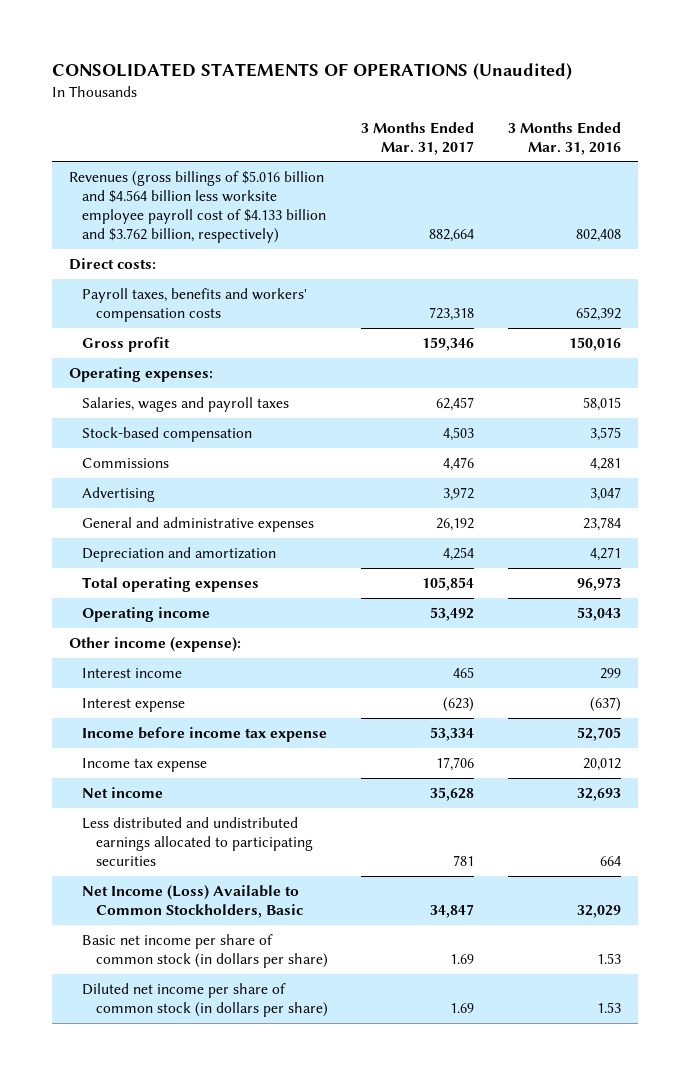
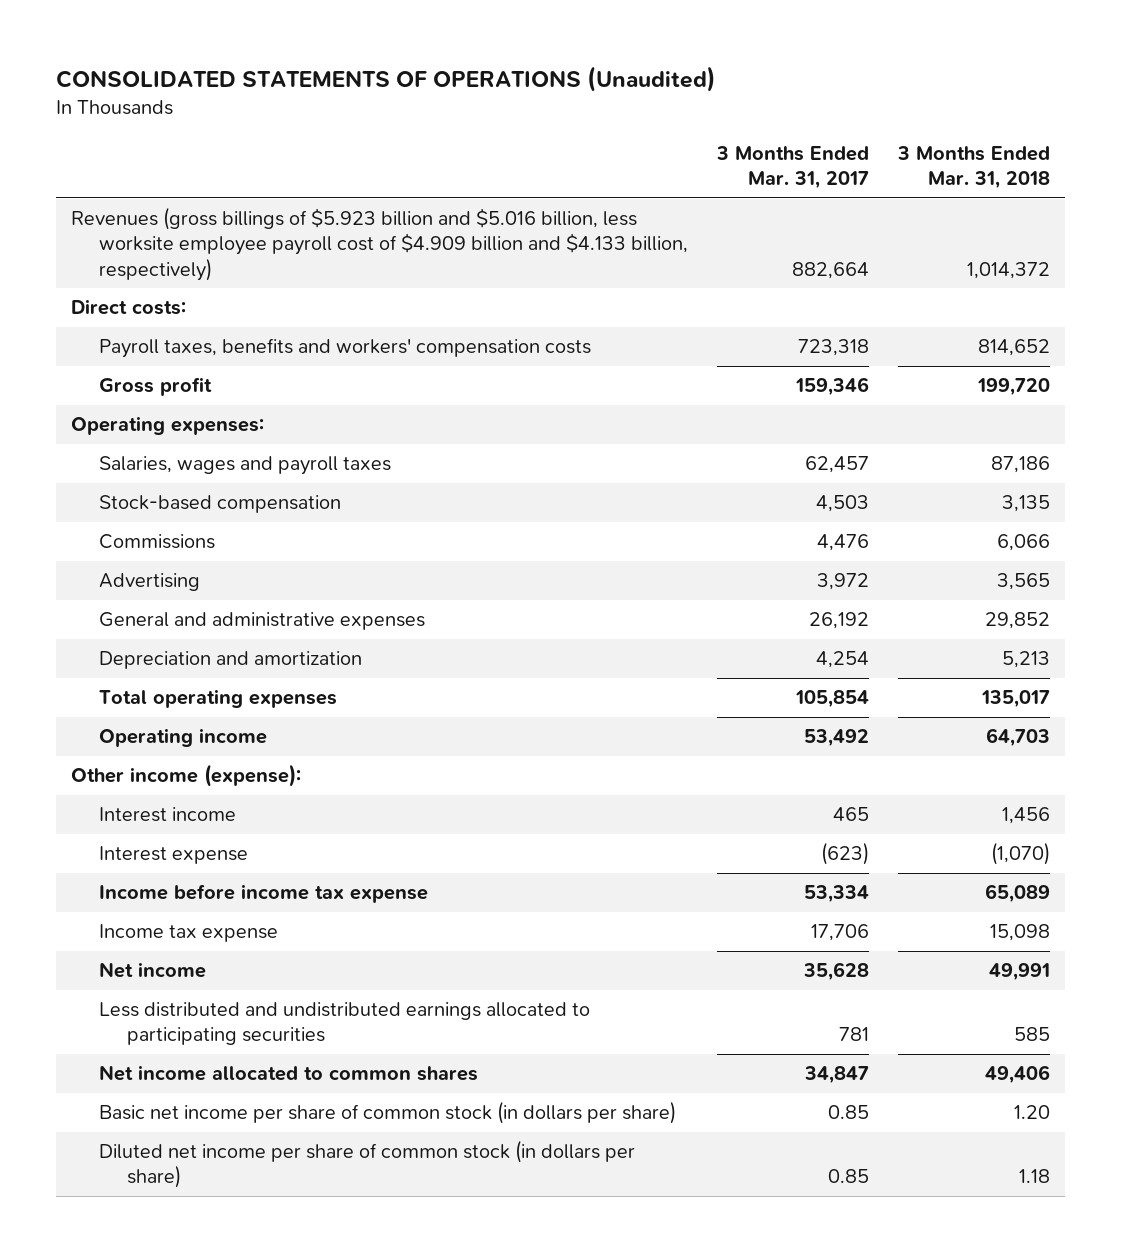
- | 3 Months Ended Mar. 31, 2017 | 3 Months Ended Mar. 31, 2016
+ | 3 Months Ended Mar. 31, 2017 | 3 Months Ended Mar. 31, 2018
- Revenues (gross billings of $5.016 billion and $4.564 billion less worksite employee payroll cost of $4.133 billion and $3.762 billion, respectively) | 882,664 | 802,408
+ Revenues (gross billings of $5.923 billion and $5.016 billion, less worksite employee payroll cost of $4.909 billion and $4.133 billion, respectively) | 882,664 | 1,014,372
- Net Income (Loss) Available to Common Stockholders, Basic | 34,847 | 32,029
- Basic net income per share of common stock (in dollars per share) | 1.69 | 1.53
- Diluted net income per share of common stock (in dollars per share) | 1.69 | 1.53
+ Net income allocated to common shares | 34,847 | 49,406
+ Basic net income per share of common stock (in dollars per share) | 0.85 | 1.20
+ Diluted net income per share of common stock (in dollars per share) | 0.85 | 1.18

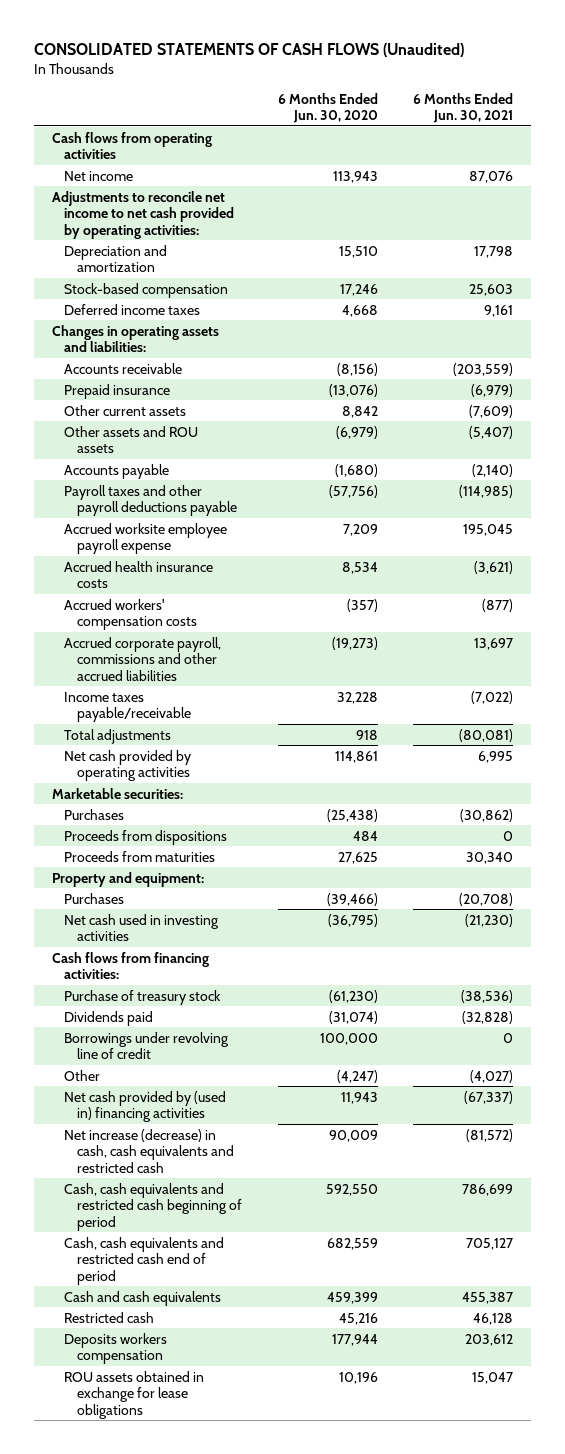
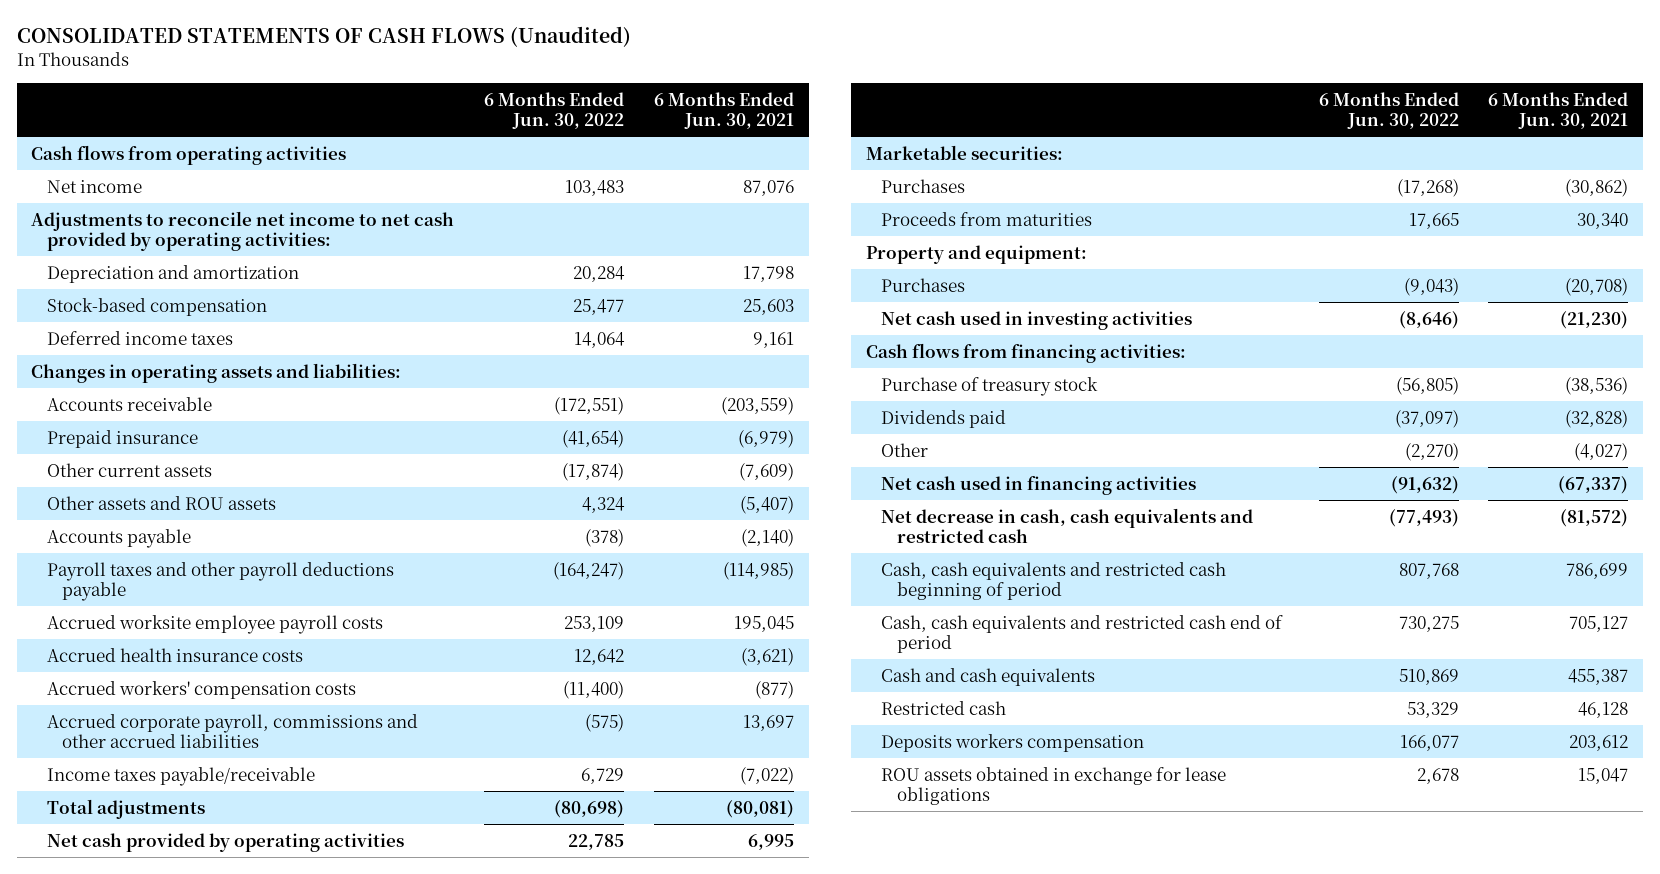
- | 6 Months Ended Jun. 30, 2020 | 6 Months Ended Jun. 30, 2021
+ | 6 Months Ended Jun. 30, 2022 | 6 Months Ended Jun. 30, 2021
- Accrued worksite employee payroll expense | 7,209 | 195,045
+ Accrued worksite employee payroll costs | 253,109 | 195,045
- Proceeds from dispositions | 484 | 0
- Borrowings under revolving line of credit | 100,000 | 0
- Net cash provided by (used in) financing activities | 11,943 | (67,337)
- Net increase (decrease) in cash, cash equivalents and restricted cash | 90,009 | (81,572)
+ Net cash used in financing activities | (91,632) | (67,337)
+ Net decrease in cash, cash equivalents and restricted cash | (77,493) | (81,572)

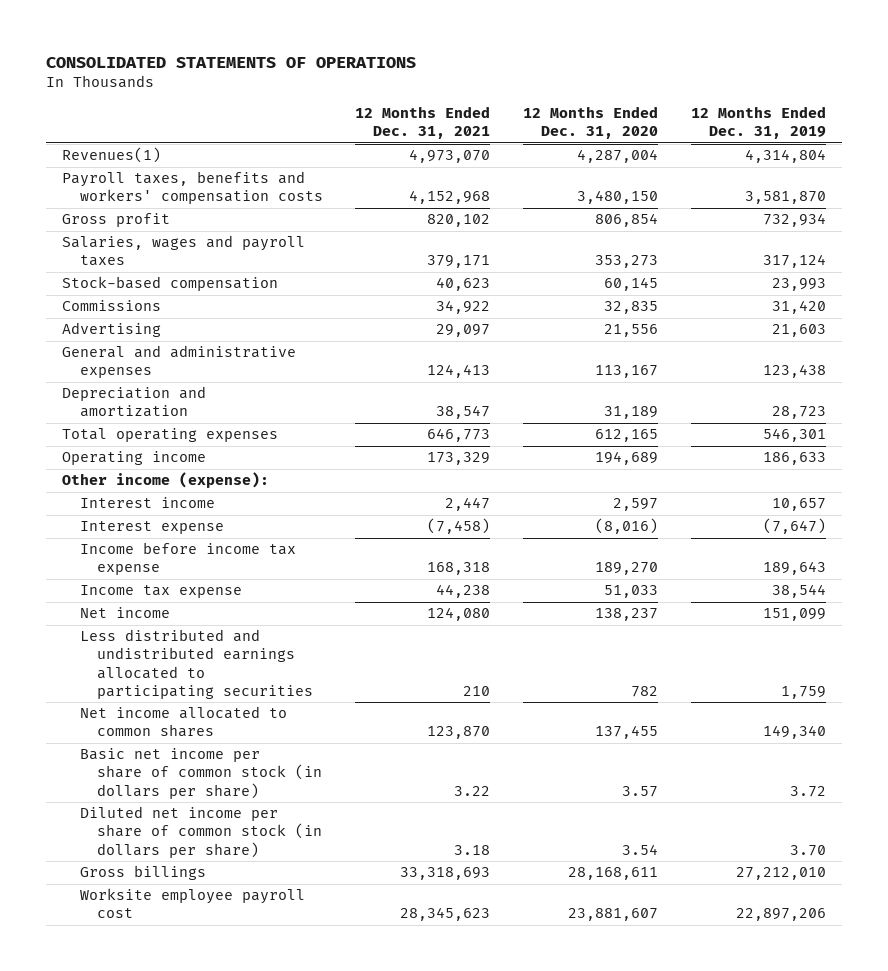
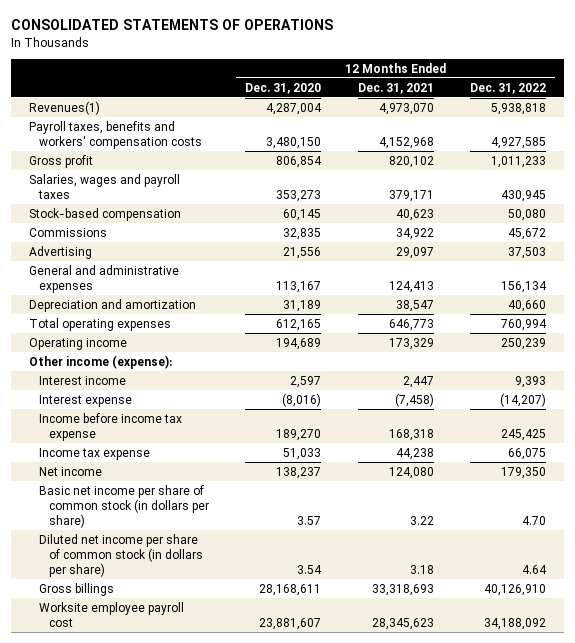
- | 12 Months Ended Dec. 31, 2021 | 12 Months Ended Dec. 31, 2020 | 12 Months Ended Dec. 31, 2019
+ | 12 Months Ended Dec. 31, 2020 | 12 Months Ended Dec. 31, 2021 | 12 Months Ended Dec. 31, 2022
- Less distributed and undistributed earnings allocated to participating securities | 210 | 782 | 1,759
- Net income allocated to common shares | 123,870 | 137,455 | 149,340

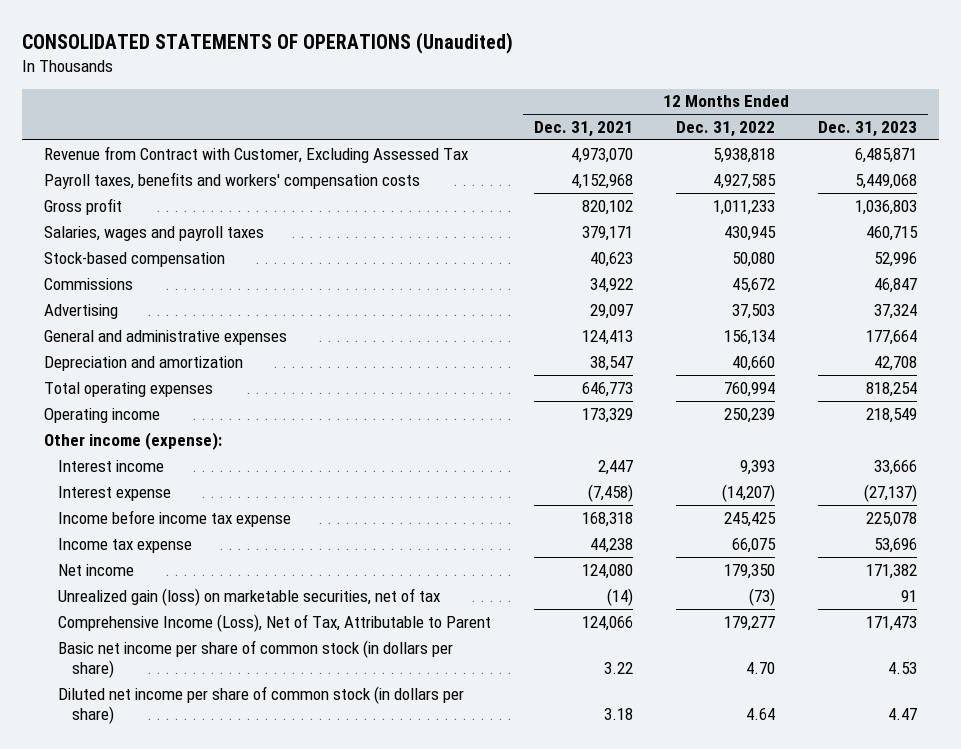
- CONSOLIDATED STATEMENTS OF OPERATIONS
+ CONSOLIDATED STATEMENTS OF OPERATIONS (Unaudited)
- | 12 Months Ended Dec. 31, 2020 | 12 Months Ended Dec. 31, 2021 | 12 Months Ended Dec. 31, 2022
+ | 12 Months Ended Dec. 31, 2021 | 12 Months Ended Dec. 31, 2022 | 12 Months Ended Dec. 31, 2023
- Revenues(1) | 4,287,004 | 4,973,070 | 5,938,818
+ Revenue from Contract with Customer, Excluding Assessed Tax | 4,973,070 | 5,938,818 | 6,485,871
+ Unrealized gain (loss) on marketable securities, net of tax | (14) | (73) | 91
+ Comprehensive Income (Loss), Net of Tax, Attributable to Parent | 124,066 | 179,277 | 171,473
- Gross billings | 28,168,611 | 33,318,693 | 40,126,910
- Worksite employee payroll cost | 23,881,607 | 28,345,623 | 34,188,092

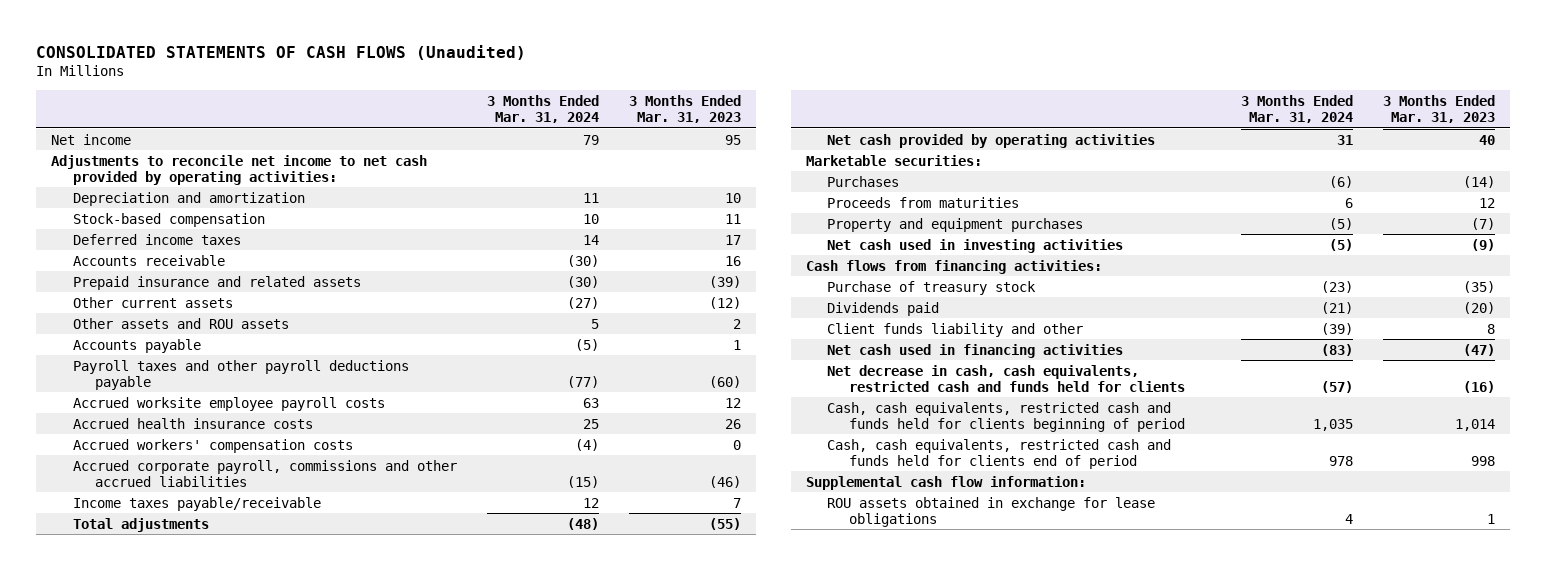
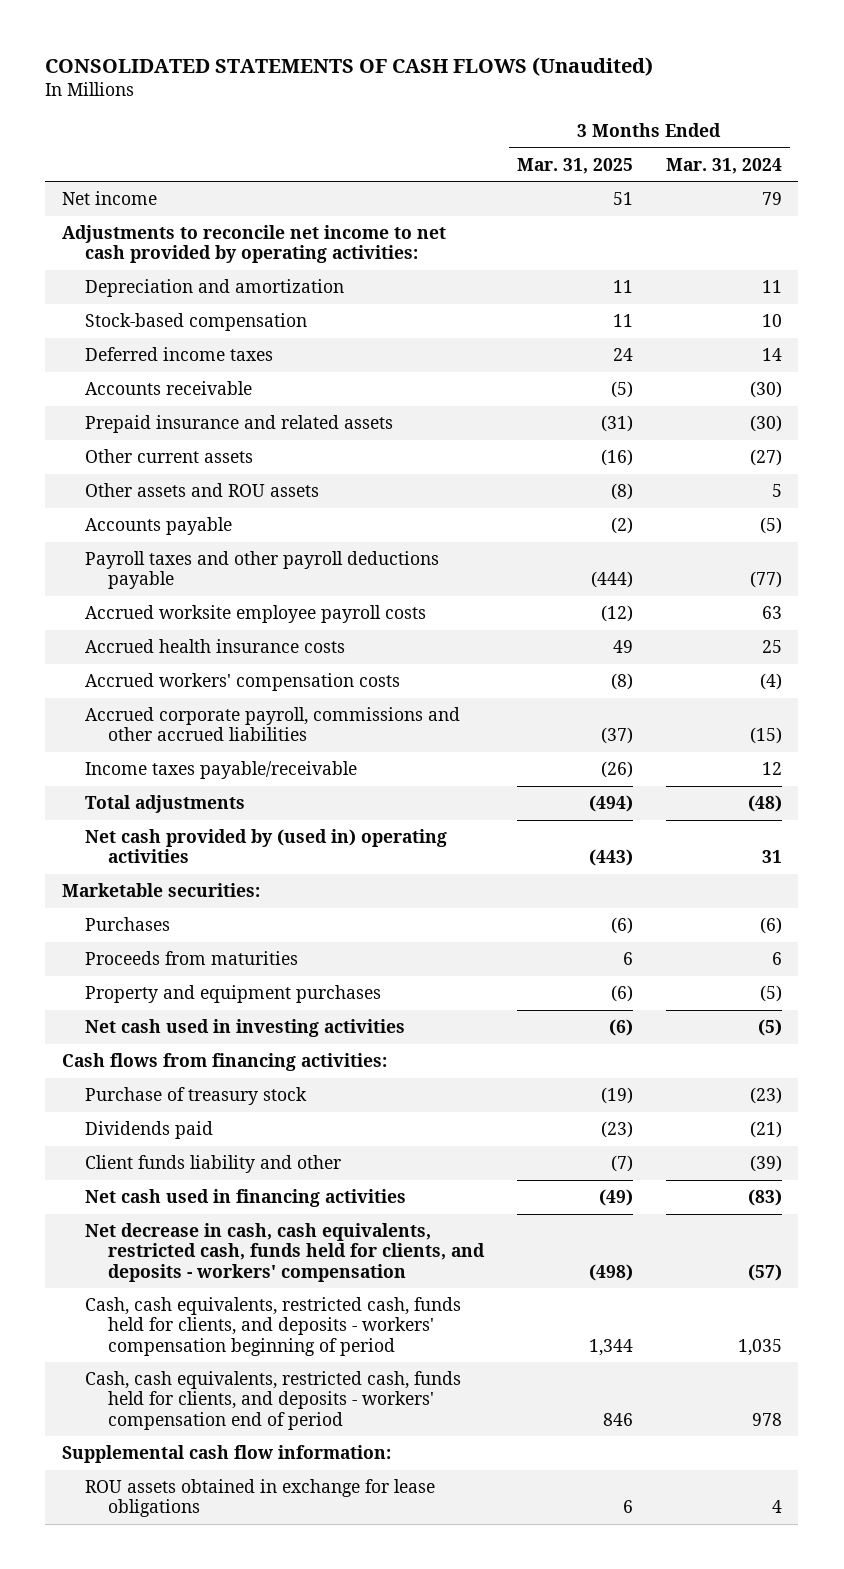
- | 3 Months Ended Mar. 31, 2024 | 3 Months Ended Mar. 31, 2023
+ | 3 Months Ended Mar. 31, 2025 | 3 Months Ended Mar. 31, 2024
- Net cash provided by operating activities | 31 | 40
+ Net cash provided by (used in) operating activities | (443) | 31
- Net decrease in cash, cash equivalents, restricted cash and funds held for clients | (57) | (16)
- Cash, cash equivalents, restricted cash and funds held for clients beginning of period | 1,035 | 1,014
- Cash, cash equivalents, restricted cash and funds held for clients end of period | 978 | 998
+ Net decrease in cash, cash equivalents, restricted cash, funds held for clients, and deposits - workers' compensation | (498) | (57)
+ Cash, cash equivalents, restricted cash, funds held for clients, and deposits - workers' compensation beginning of period | 1,344 | 1,035
+ Cash, cash equivalents, restricted cash, funds held for clients, and deposits - workers' compensation end of period | 846 | 978

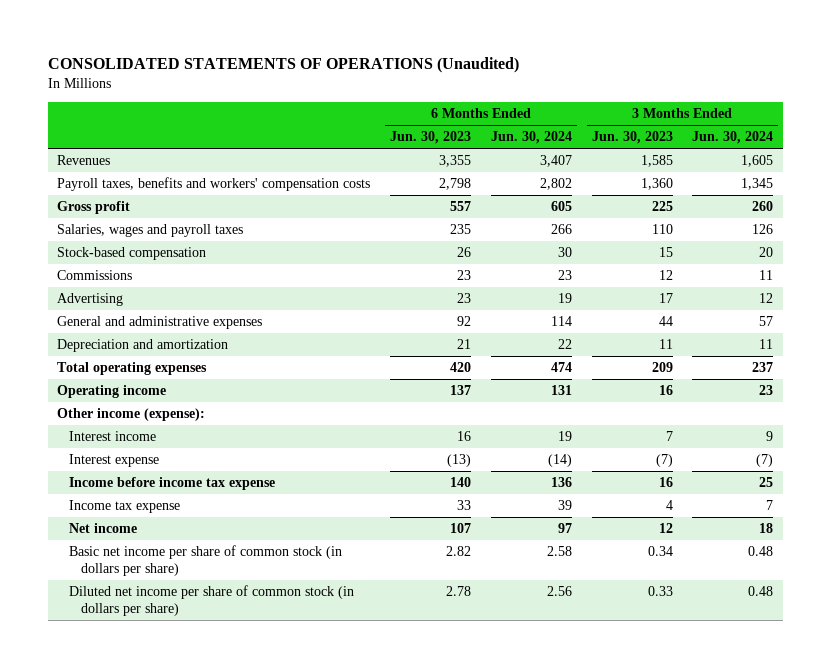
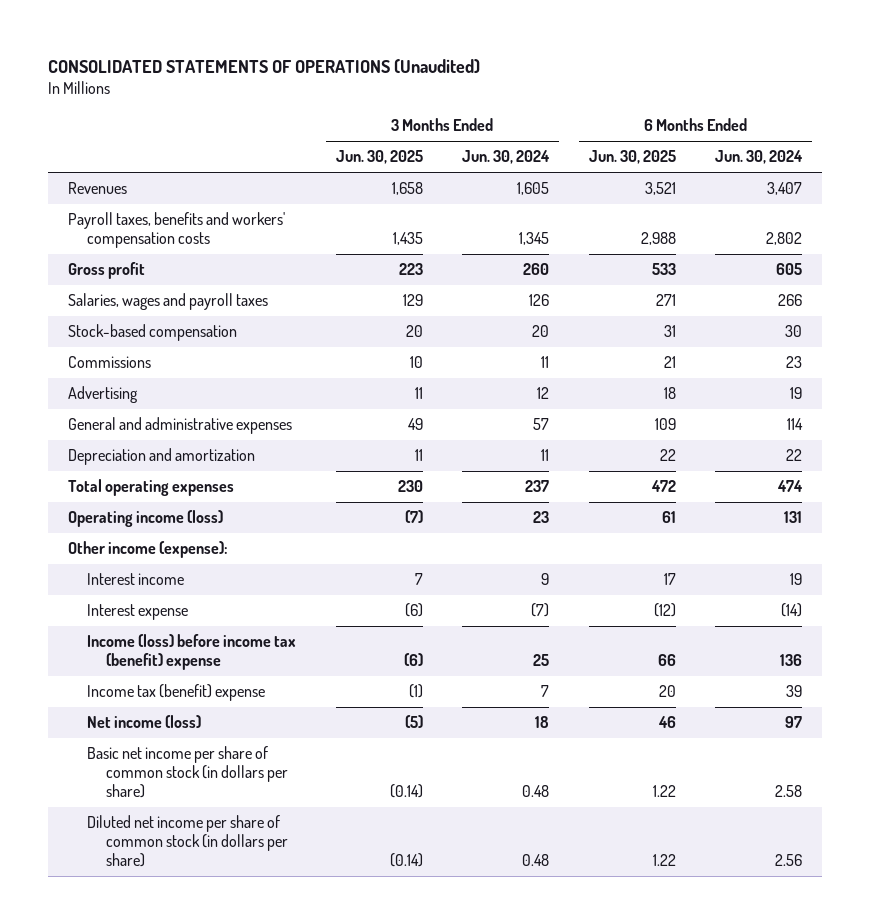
- | 6 Months Ended Jun. 30, 2023 | 6 Months Ended Jun. 30, 2024 | 3 Months Ended Jun. 30, 2023 | 3 Months Ended Jun. 30, 2024
+ | 3 Months Ended Jun. 30, 2025 | 3 Months Ended Jun. 30, 2024 | 6 Months Ended Jun. 30, 2025 | 6 Months Ended Jun. 30, 2024
- Operating income | 137 | 131 | 16 | 23
+ Operating income (loss) | (7) | 23 | 61 | 131
- Income before income tax expense | 140 | 136 | 16 | 25
- Income tax expense | 33 | 39 | 4 | 7
- Net income | 107 | 97 | 12 | 18
+ Income (loss) before income tax (benefit) expense | (6) | 25 | 66 | 136
+ Income tax (benefit) expense | (1) | 7 | 20 | 39
+ Net income (loss) | (5) | 18 | 46 | 97

